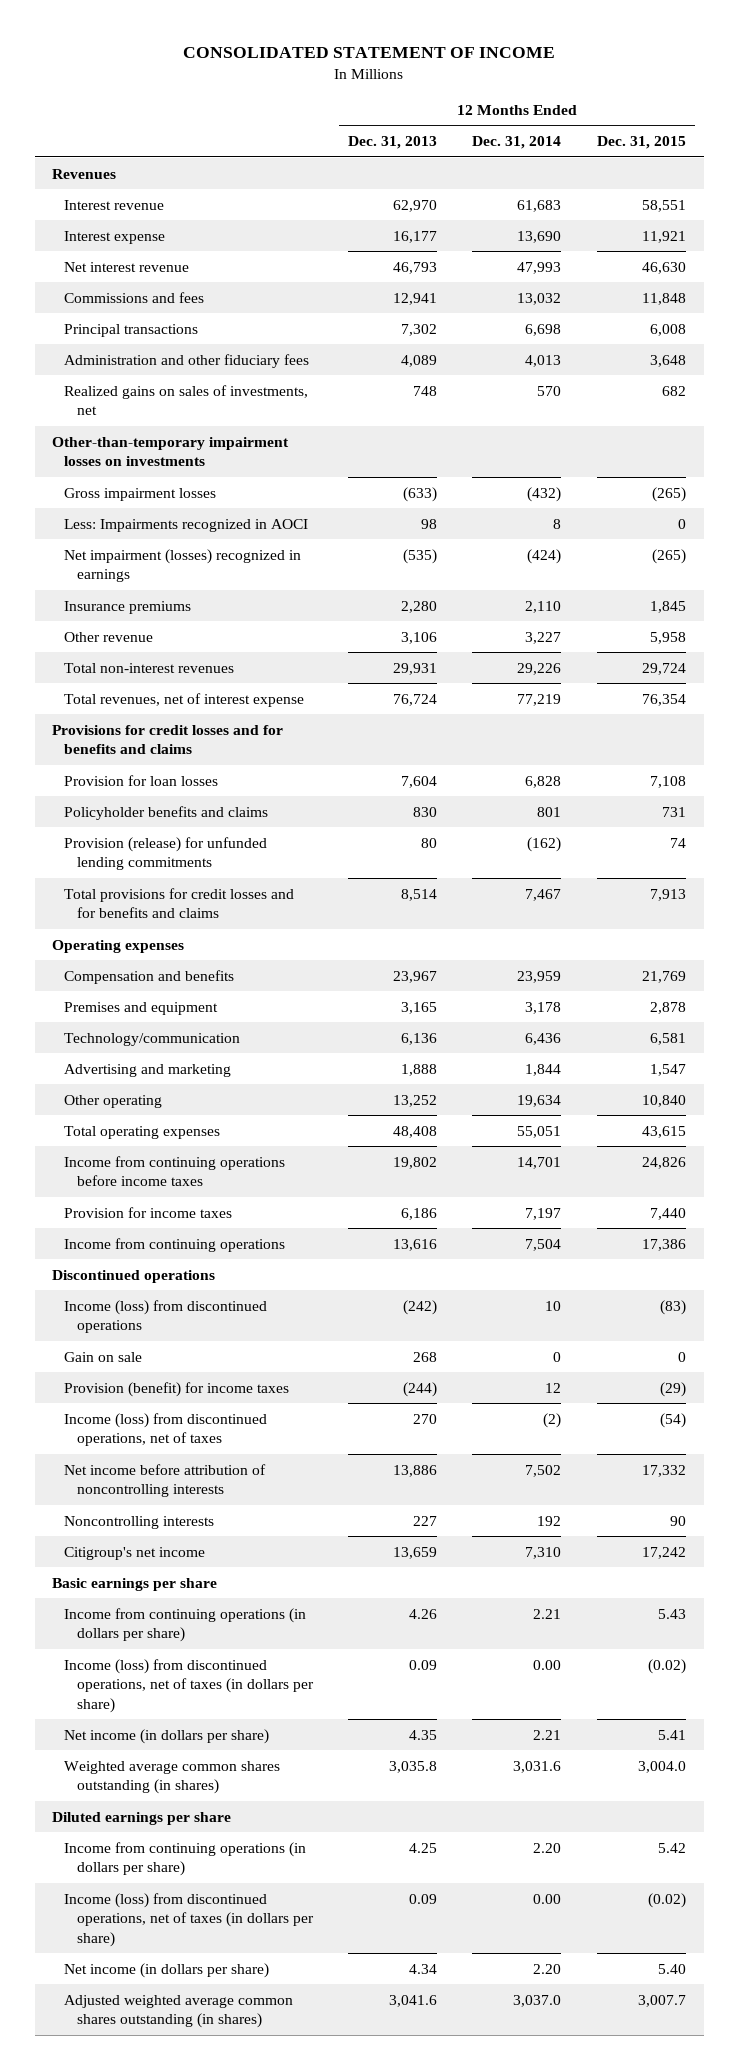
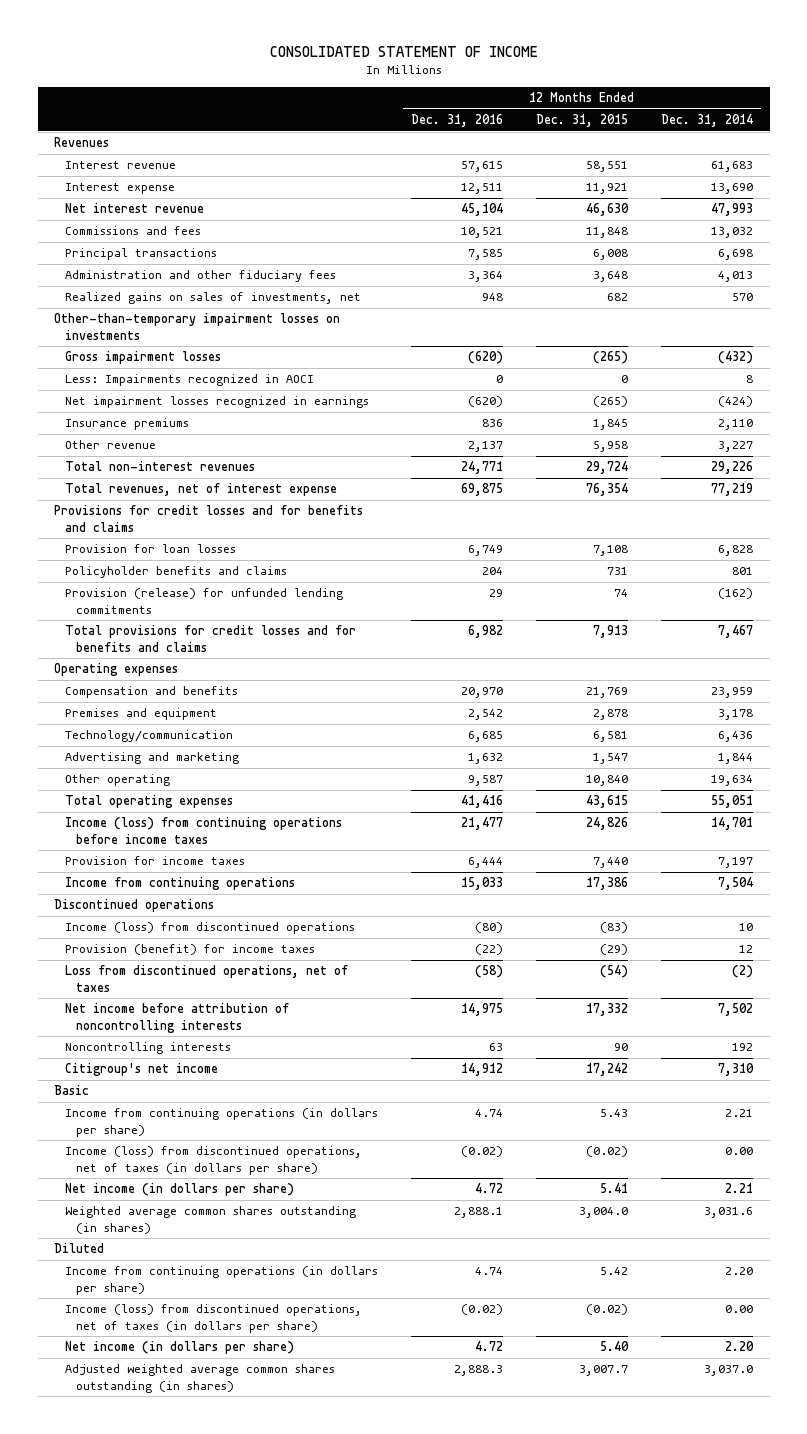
- | 12 Months Ended Dec. 31, 2013 | 12 Months Ended Dec. 31, 2014 | 12 Months Ended Dec. 31, 2015
+ | 12 Months Ended Dec. 31, 2016 | 12 Months Ended Dec. 31, 2015 | 12 Months Ended Dec. 31, 2014
- Net impairment (losses) recognized in earnings | (535) | (424) | (265)
+ Net impairment losses recognized in earnings | (620) | (265) | (424)
- Income from continuing operations before income taxes | 19,802 | 14,701 | 24,826
+ Income (loss) from continuing operations before income taxes | 21,477 | 24,826 | 14,701
- Gain on sale | 268 | 0 | 0
- Income (loss) from discontinued operations, net of taxes | 270 | (2) | (54)
+ Loss from discontinued operations, net of taxes | (58) | (54) | (2)
- Basic earnings per share
+ Basic
- Diluted earnings per share
+ Diluted

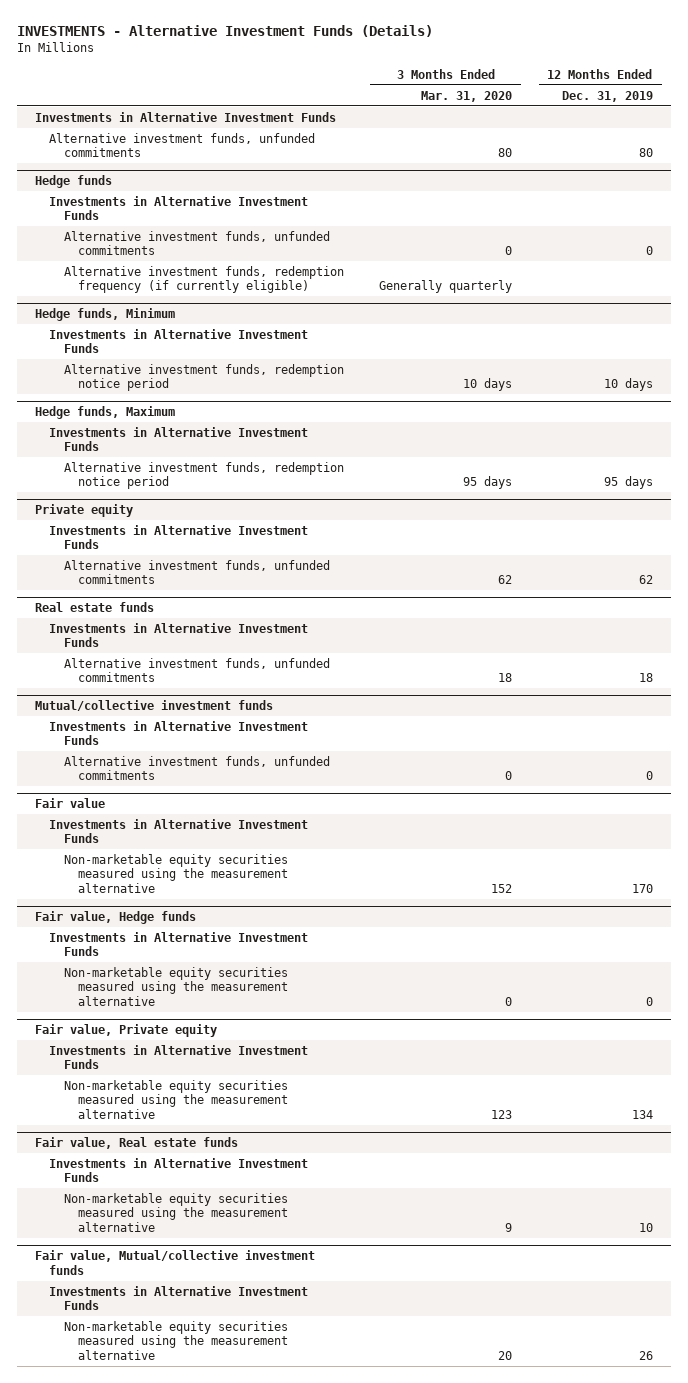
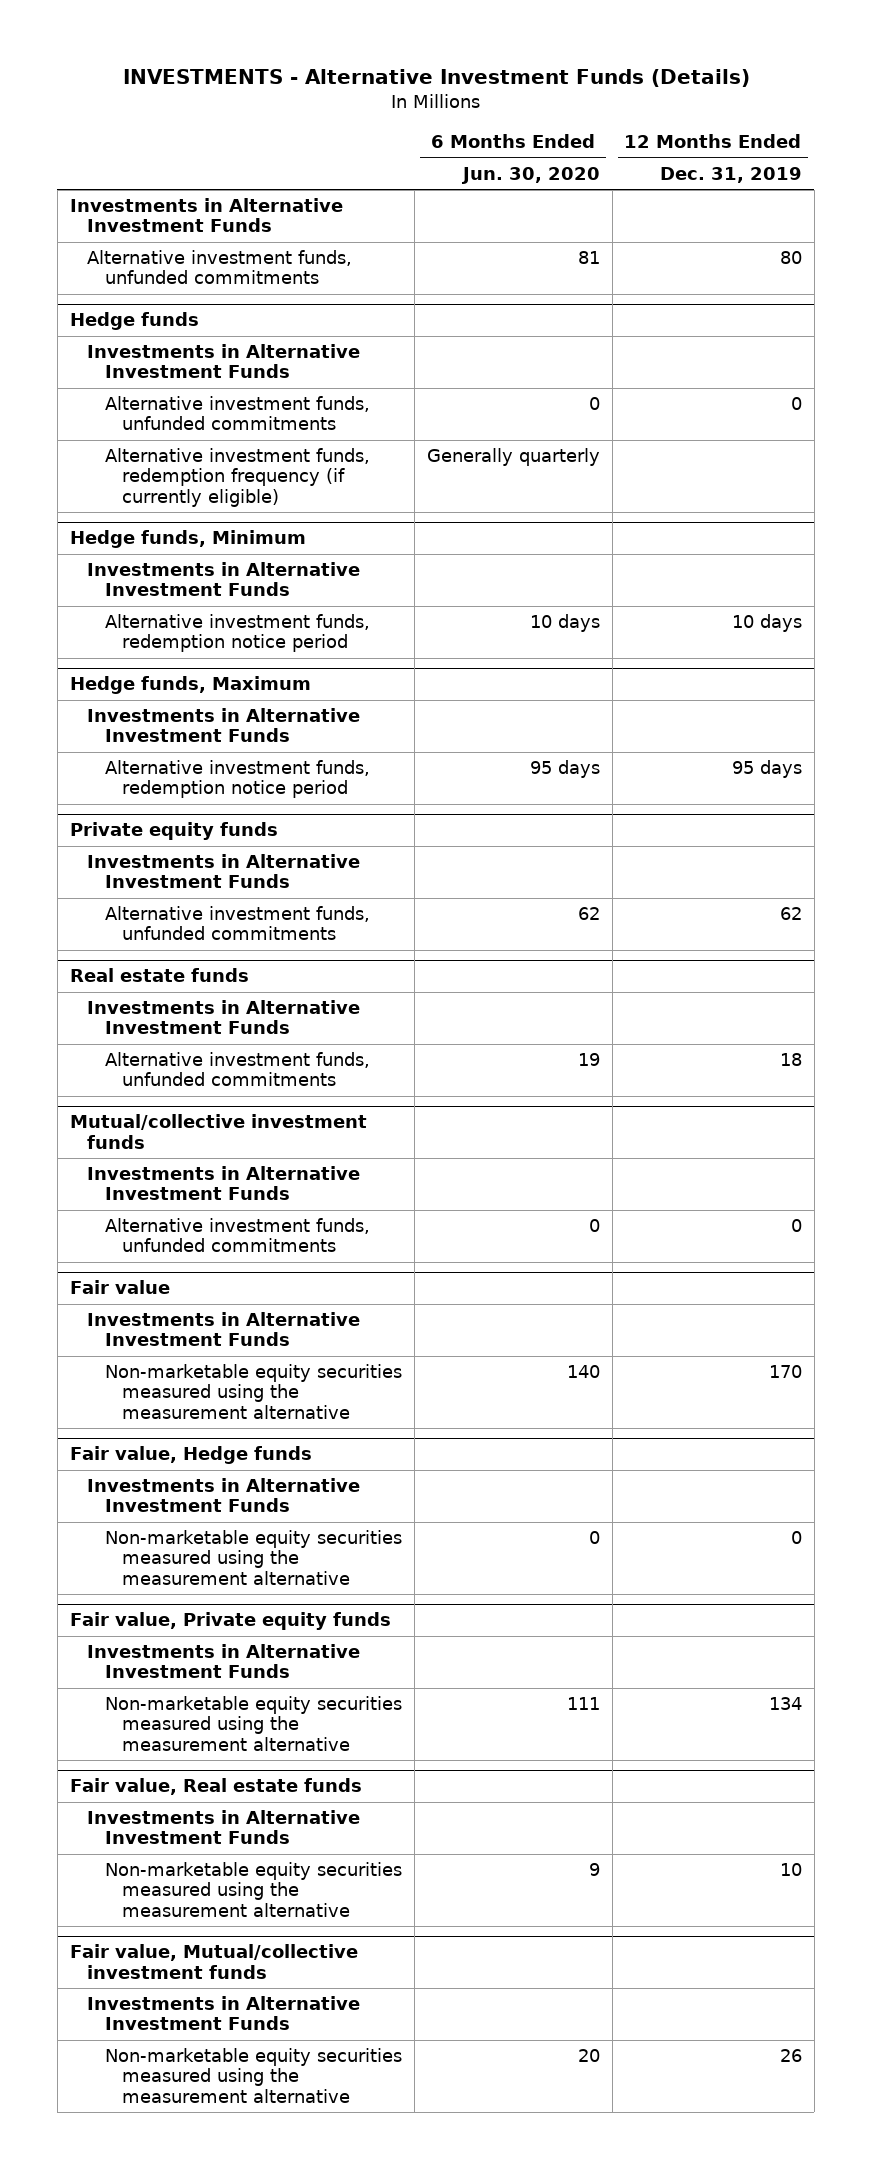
- | 3 Months Ended Mar. 31, 2020 | 12 Months Ended Dec. 31, 2019
+ | 6 Months Ended Jun. 30, 2020 | 12 Months Ended Dec. 31, 2019
- Private equity
+ Private equity funds
- Fair value, Private equity
+ Fair value, Private equity funds

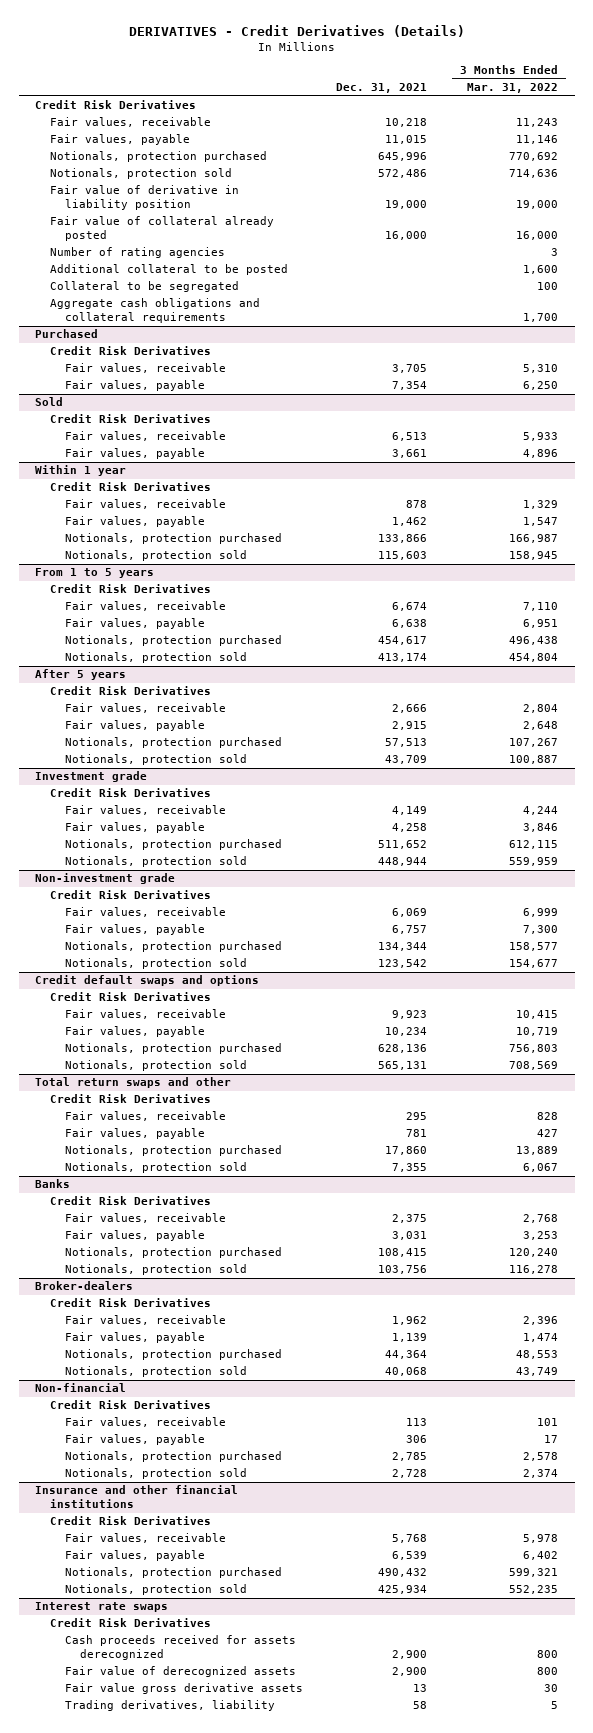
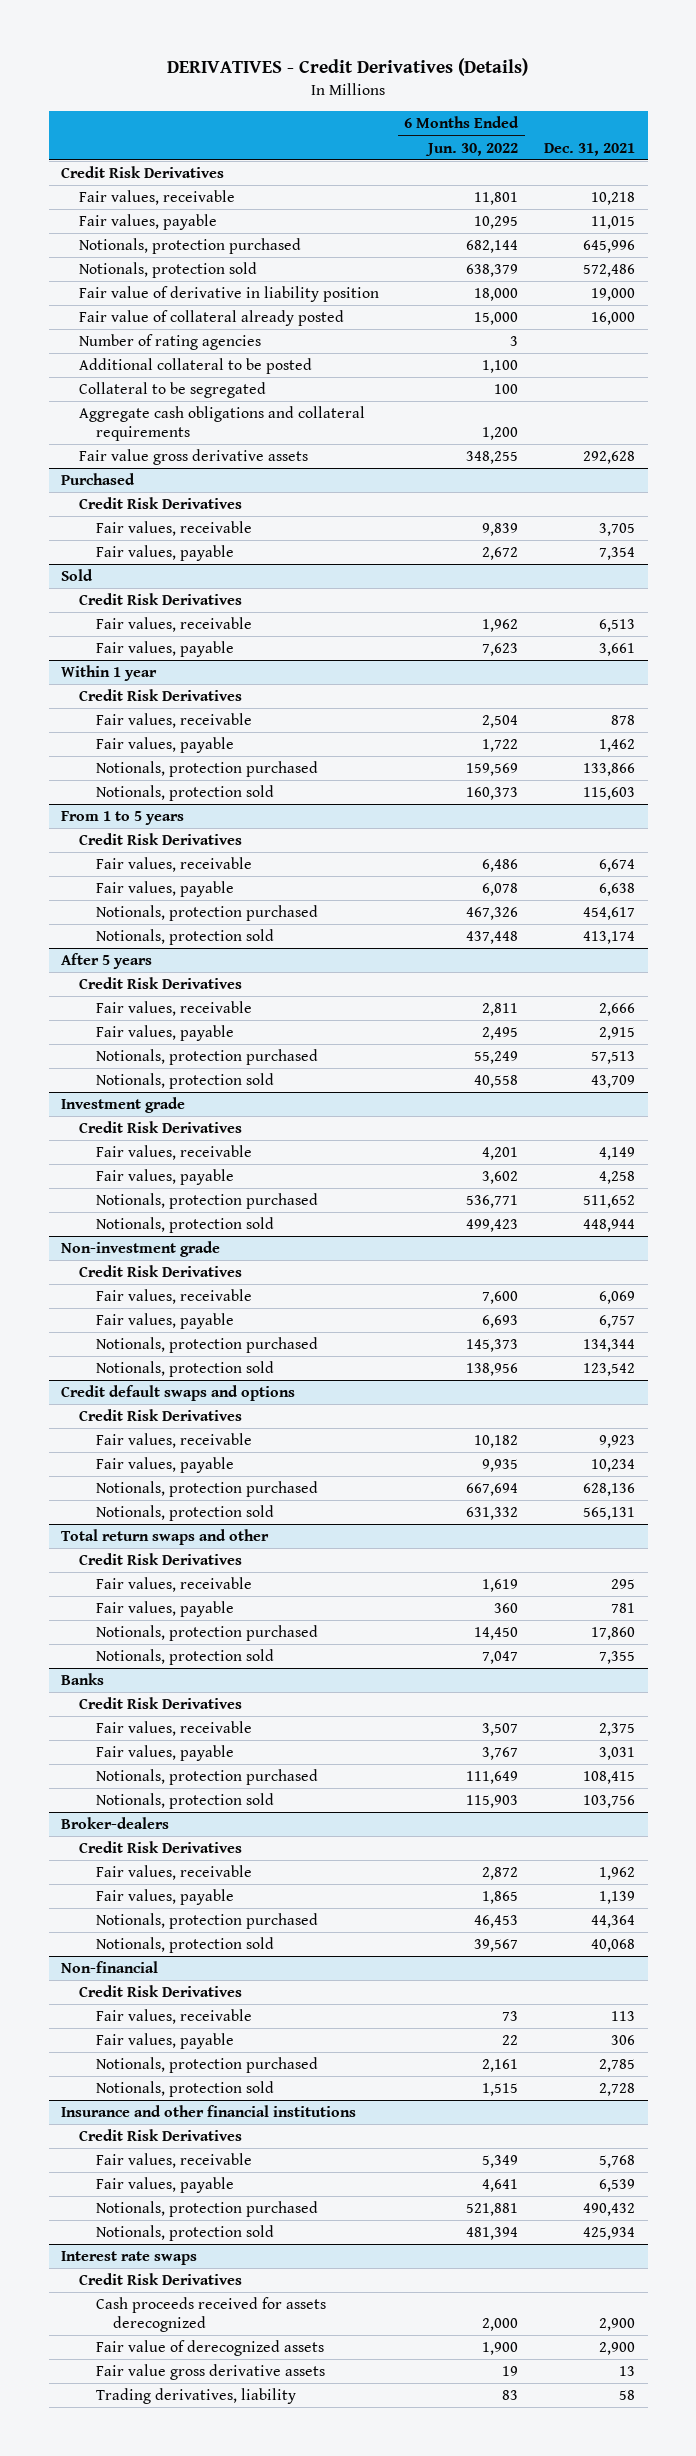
- | Dec. 31, 2021 | 3 Months Ended Mar. 31, 2022
+ | 6 Months Ended Jun. 30, 2022 | Dec. 31, 2021
+ Fair value gross derivative assets | 348,255 | 292,628

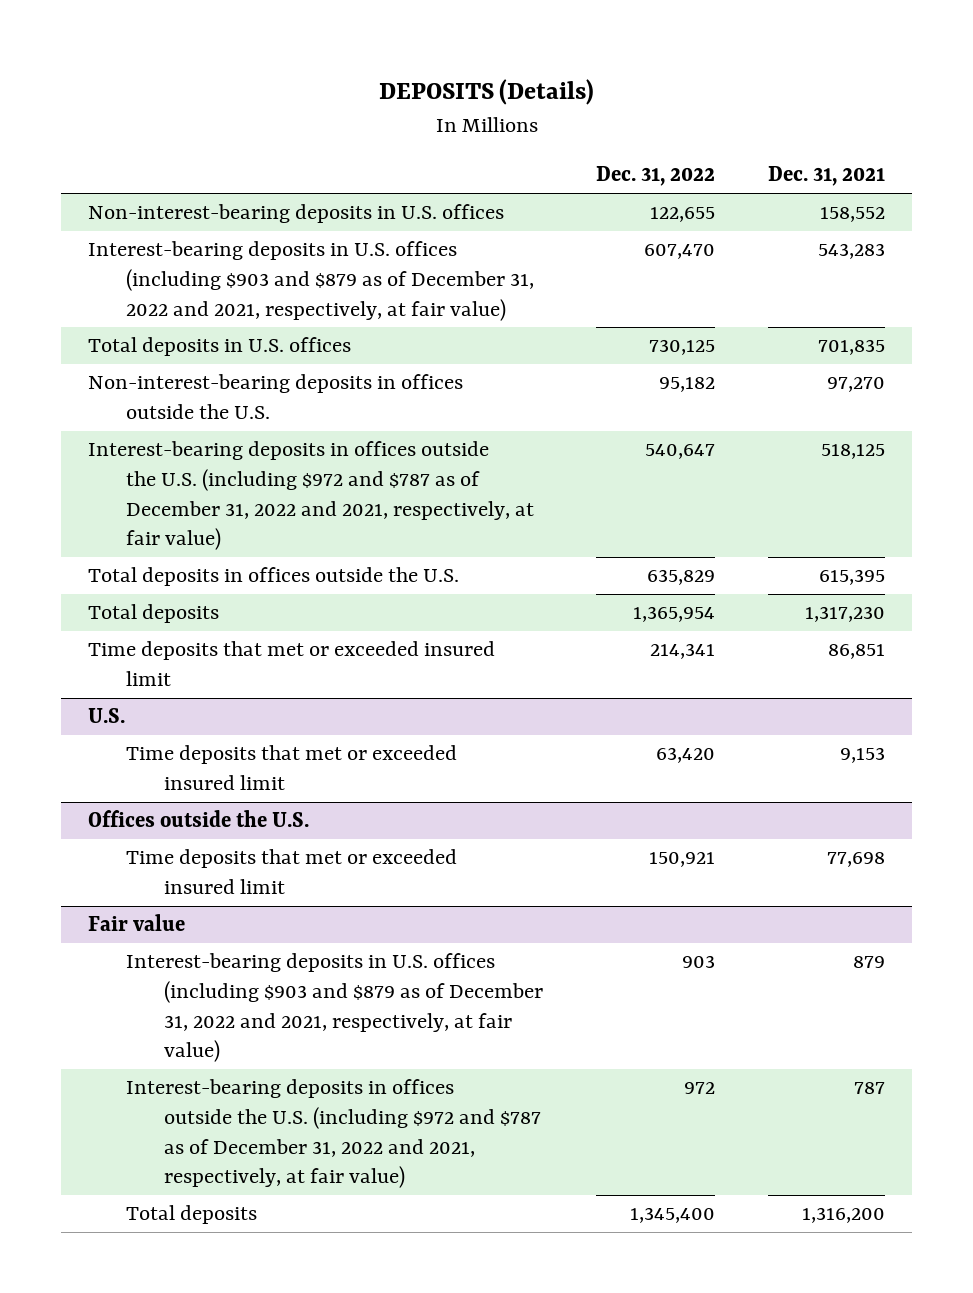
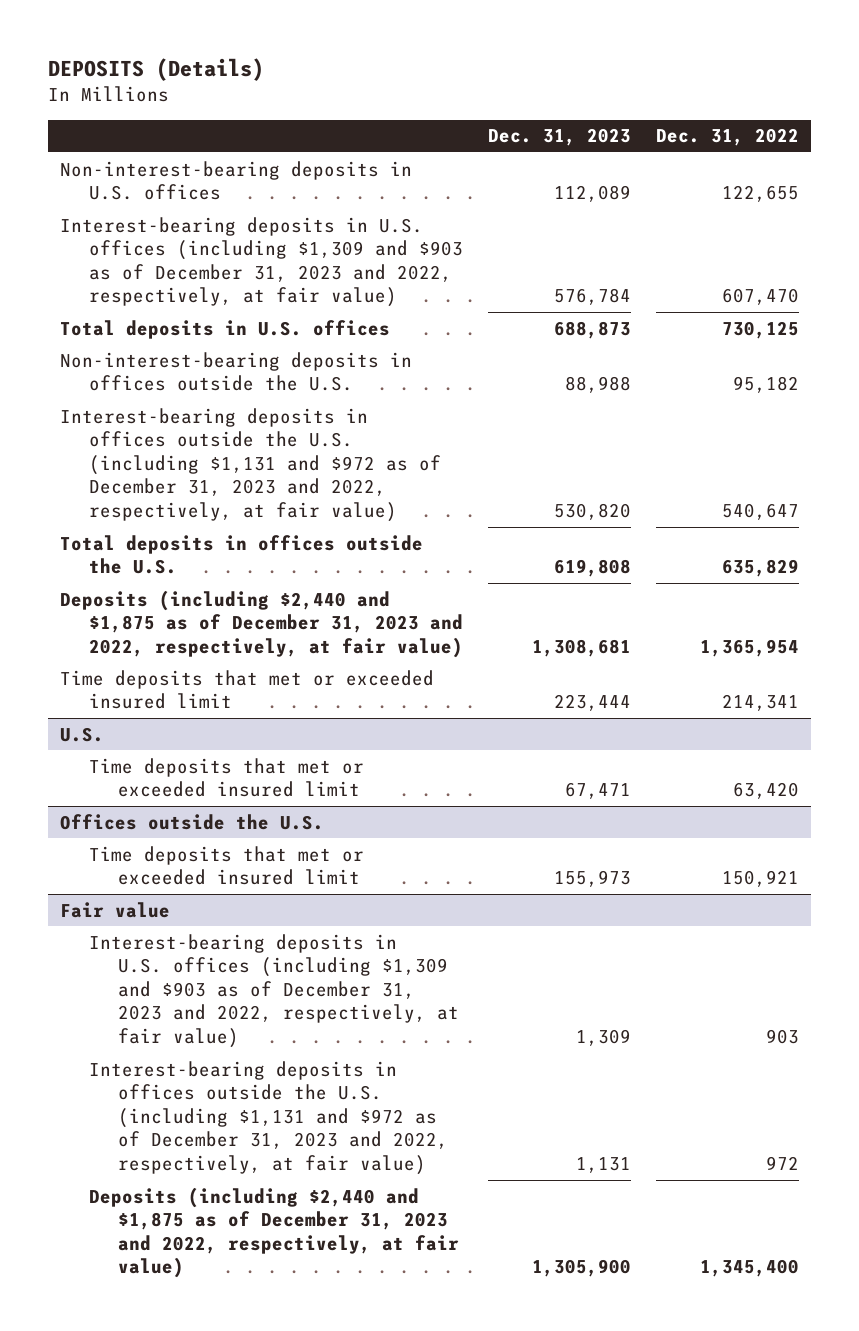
- | Dec. 31, 2022 | Dec. 31, 2021
+ | Dec. 31, 2023 | Dec. 31, 2022
- Interest-bearing deposits in U.S. offices (including $903 and $879 as of December 31, 2022 and 2021, respectively, at fair value) | 607,470 | 543,283
+ Interest-bearing deposits in U.S. offices (including $1,309 and $903 as of December 31, 2023 and 2022, respectively, at fair value) | 576,784 | 607,470
- Interest-bearing deposits in offices outside the U.S. (including $972 and $787 as of December 31, 2022 and 2021, respectively, at fair value) | 540,647 | 518,125
+ Interest-bearing deposits in offices outside the U.S. (including $1,131 and $972 as of December 31, 2023 and 2022, respectively, at fair value) | 530,820 | 540,647
- Total deposits | 1,365,954 | 1,317,230
+ Deposits (including $2,440 and $1,875 as of December 31, 2023 and 2022, respectively, at fair value) | 1,308,681 | 1,365,954
@ Fair value
- Interest-bearing deposits in U.S. offices (including $903 and $879 as of December 31, 2022 and 2021, respectively, at fair value) | 903 | 879
- Interest-bearing deposits in offices outside the U.S. (including $972 and $787 as of December 31, 2022 and 2021, respectively, at fair value) | 972 | 787
- Total deposits | 1,345,400 | 1,316,200
+ Interest-bearing deposits in U.S. offices (including $1,309 and $903 as of December 31, 2023 and 2022, respectively, at fair value) | 1,309 | 903
+ Interest-bearing deposits in offices outside the U.S. (including $1,131 and $972 as of December 31, 2023 and 2022, respectively, at fair value) | 1,131 | 972
+ Deposits (including $2,440 and $1,875 as of December 31, 2023 and 2022, respectively, at fair value) | 1,305,900 | 1,345,400

